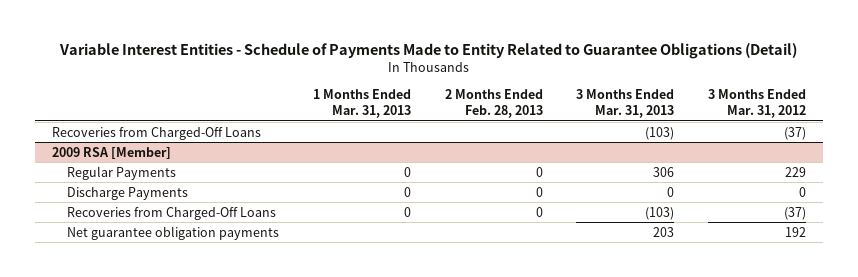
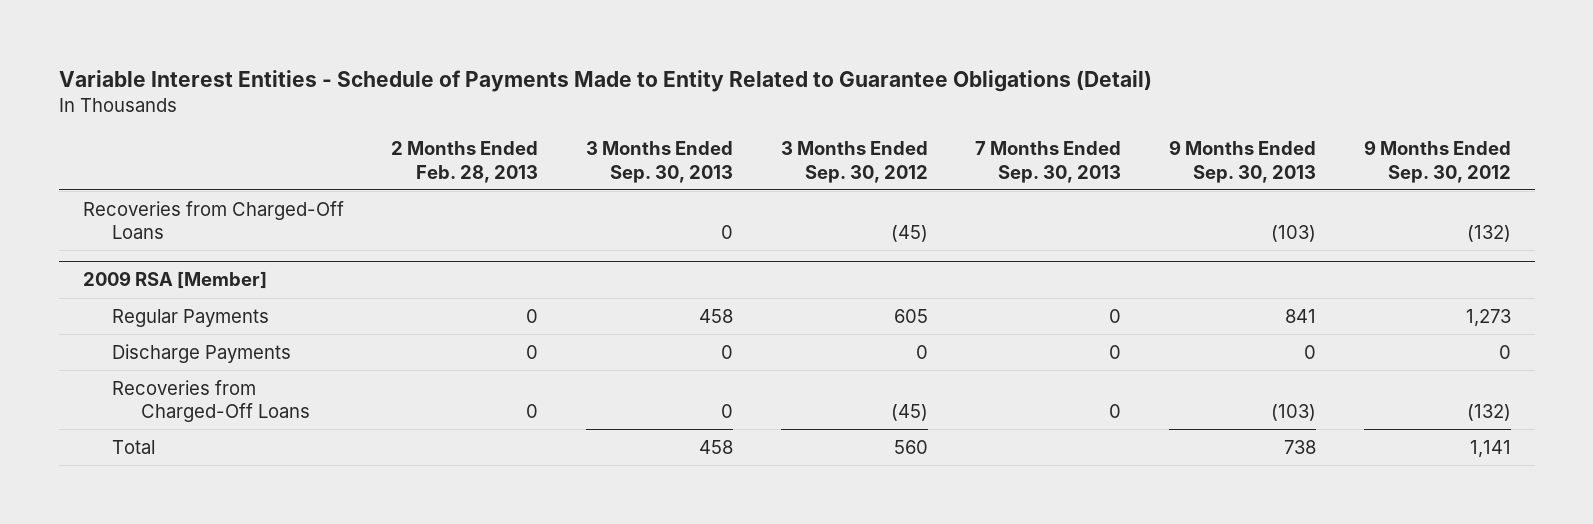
- | 1 Months Ended Mar. 31, 2013 | 2 Months Ended Feb. 28, 2013 | 3 Months Ended Mar. 31, 2013 | 3 Months Ended Mar. 31, 2012
+ | 2 Months Ended Feb. 28, 2013 | 3 Months Ended Sep. 30, 2013 | 3 Months Ended Sep. 30, 2012 | 7 Months Ended Sep. 30, 2013 | 9 Months Ended Sep. 30, 2013 | 9 Months Ended Sep. 30, 2012
@ 2009 RSA [Member]
- Net guarantee obligation payments | | | 203 | 192
+ Total | | 458 | 560 | | 738 | 1,141

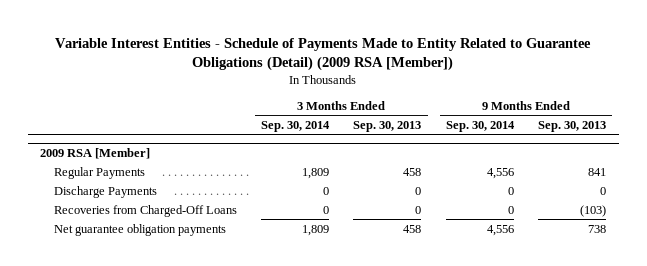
- Variable Interest Entities - Schedule of Payments Made to Entity Related to Guarantee Obligations (Detail)
+ Variable Interest Entities - Schedule of Payments Made to Entity Related to Guarantee Obligations (Detail) (2009 RSA [Member])
- | 2 Months Ended Feb. 28, 2013 | 3 Months Ended Sep. 30, 2013 | 3 Months Ended Sep. 30, 2012 | 7 Months Ended Sep. 30, 2013 | 9 Months Ended Sep. 30, 2013 | 9 Months Ended Sep. 30, 2012
+ | 3 Months Ended Sep. 30, 2014 | 3 Months Ended Sep. 30, 2013 | 9 Months Ended Sep. 30, 2014 | 9 Months Ended Sep. 30, 2013
- Recoveries from Charged-Off Loans | | 0 | (45) | | (103) | (132)
@ 2009 RSA [Member]
- Total | | 458 | 560 | | 738 | 1,141
+ Net guarantee obligation payments | 1,809 | 458 | 4,556 | 738

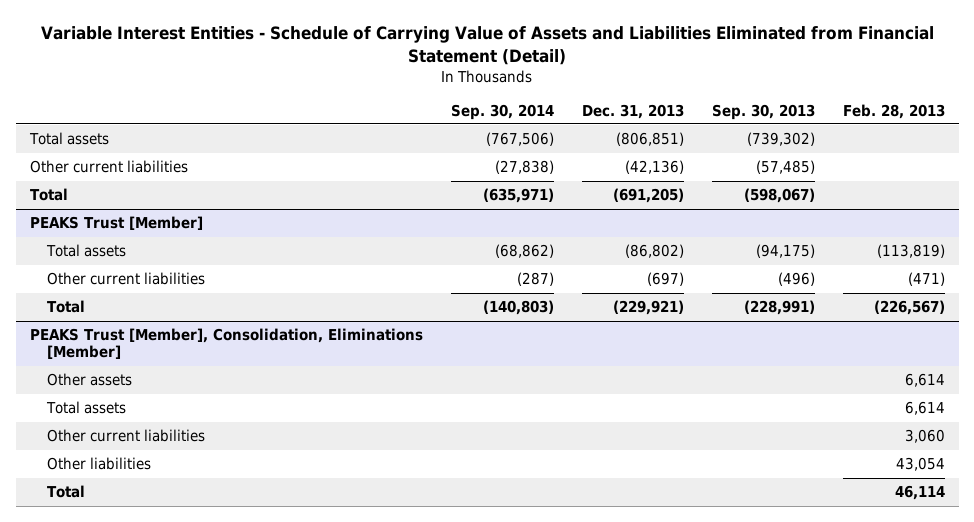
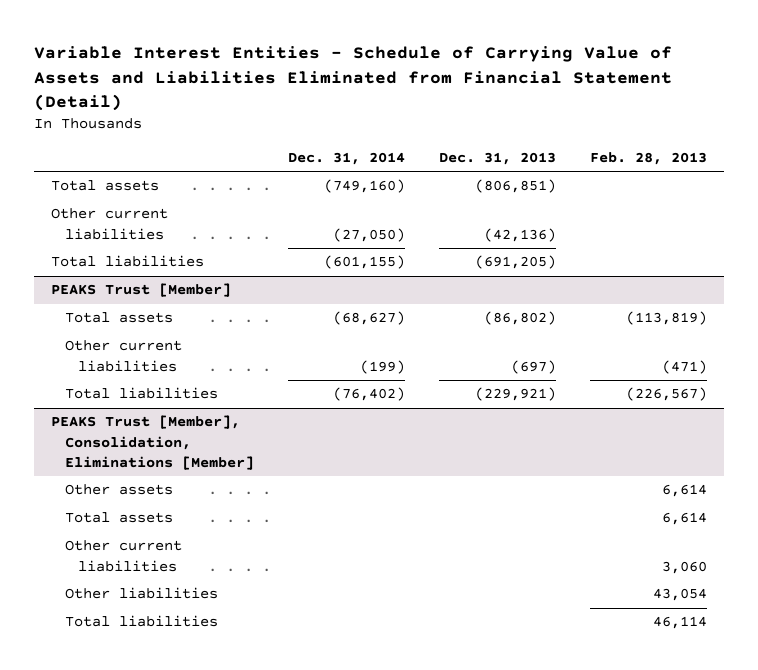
- | Sep. 30, 2014 | Dec. 31, 2013 | Sep. 30, 2013 | Feb. 28, 2013
+ | Dec. 31, 2014 | Dec. 31, 2013 | Feb. 28, 2013
- Total | (635,971) | (691,205) | (598,067) |
+ Total liabilities | (601,155) | (691,205) |
@ PEAKS Trust [Member]
- Total | (140,803) | (229,921) | (228,991) | (226,567)
+ Total liabilities | (76,402) | (229,921) | (226,567)
@ PEAKS Trust [Member], Consolidation, Eliminations [Member]
- Total | | | | 46,114
+ Total liabilities | | | 46,114

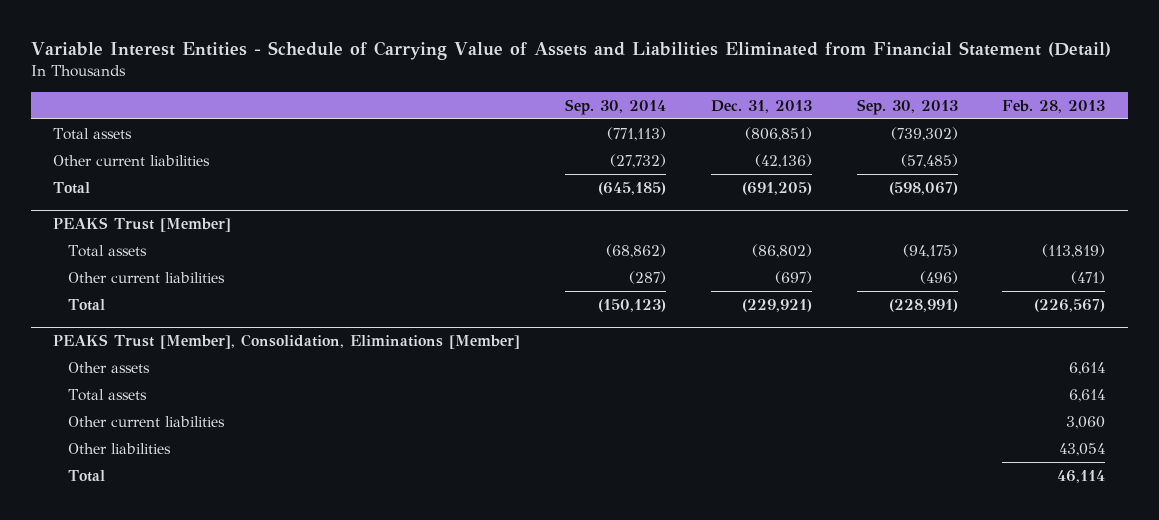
- | Dec. 31, 2014 | Dec. 31, 2013 | Feb. 28, 2013
+ | Sep. 30, 2014 | Dec. 31, 2013 | Sep. 30, 2013 | Feb. 28, 2013
- Total liabilities | (601,155) | (691,205) |
+ Total | (645,185) | (691,205) | (598,067) |
@ PEAKS Trust [Member]
- Total liabilities | (76,402) | (229,921) | (226,567)
+ Total | (150,123) | (229,921) | (228,991) | (226,567)
@ PEAKS Trust [Member], Consolidation, Eliminations [Member]
- Total liabilities | | | 46,114
+ Total | | | | 46,114

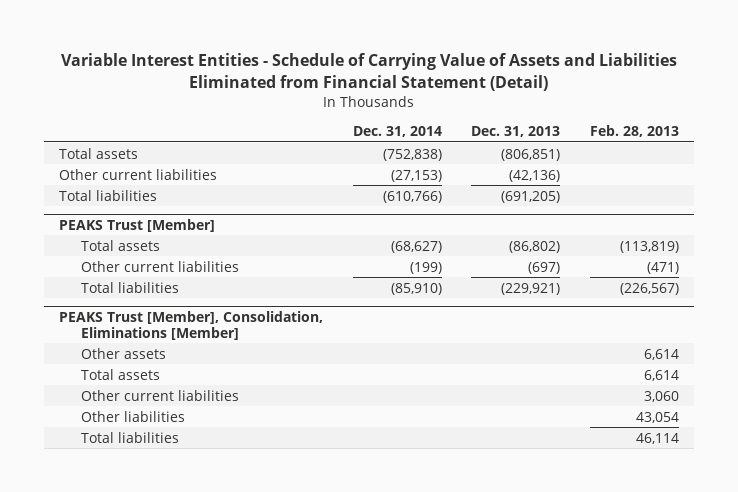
- | Sep. 30, 2014 | Dec. 31, 2013 | Sep. 30, 2013 | Feb. 28, 2013
+ | Dec. 31, 2014 | Dec. 31, 2013 | Feb. 28, 2013
- Total | (645,185) | (691,205) | (598,067) |
+ Total liabilities | (610,766) | (691,205) |
@ PEAKS Trust [Member]
- Total | (150,123) | (229,921) | (228,991) | (226,567)
+ Total liabilities | (85,910) | (229,921) | (226,567)
@ PEAKS Trust [Member], Consolidation, Eliminations [Member]
- Total | | | | 46,114
+ Total liabilities | | | 46,114

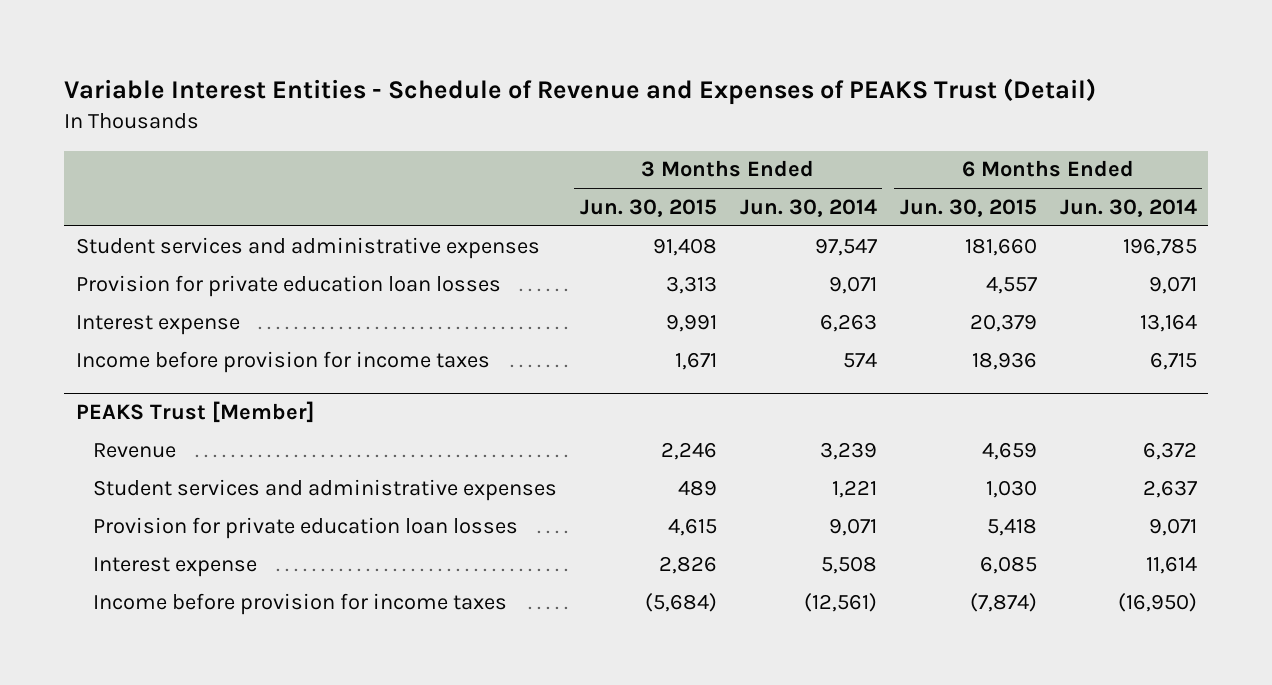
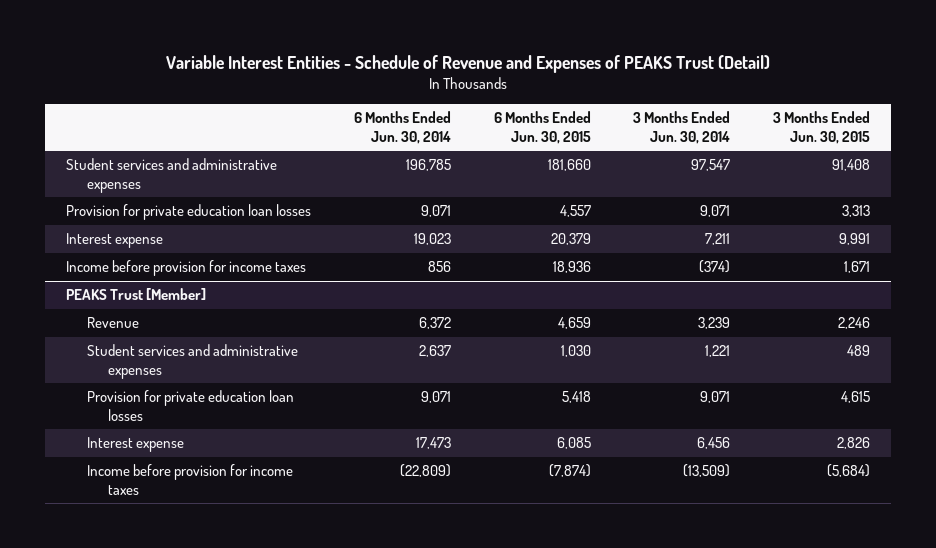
- | 3 Months Ended Jun. 30, 2015 | 3 Months Ended Jun. 30, 2014 | 6 Months Ended Jun. 30, 2015 | 6 Months Ended Jun. 30, 2014
+ | 6 Months Ended Jun. 30, 2014 | 6 Months Ended Jun. 30, 2015 | 3 Months Ended Jun. 30, 2014 | 3 Months Ended Jun. 30, 2015
- Interest expense | 9,991 | 6,263 | 20,379 | 13,164
- Income before provision for income taxes | 1,671 | 574 | 18,936 | 6,715
+ Interest expense | 19,023 | 20,379 | 7,211 | 9,991
+ Income before provision for income taxes | 856 | 18,936 | (374) | 1,671
@ PEAKS Trust [Member]
- Interest expense | 2,826 | 5,508 | 6,085 | 11,614
- Income before provision for income taxes | (5,684) | (12,561) | (7,874) | (16,950)
+ Interest expense | 17,473 | 6,085 | 6,456 | 2,826
+ Income before provision for income taxes | (22,809) | (7,874) | (13,509) | (5,684)

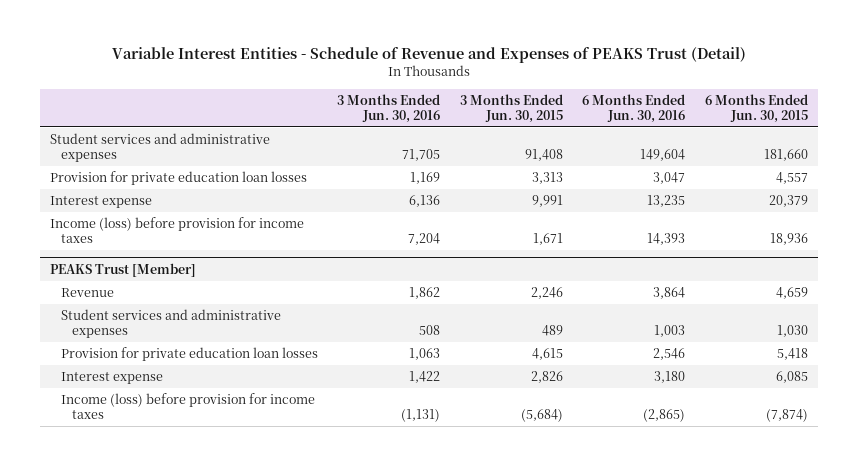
- | 6 Months Ended Jun. 30, 2014 | 6 Months Ended Jun. 30, 2015 | 3 Months Ended Jun. 30, 2014 | 3 Months Ended Jun. 30, 2015
+ | 3 Months Ended Jun. 30, 2016 | 3 Months Ended Jun. 30, 2015 | 6 Months Ended Jun. 30, 2016 | 6 Months Ended Jun. 30, 2015
- Income before provision for income taxes | 856 | 18,936 | (374) | 1,671
+ Income (loss) before provision for income taxes | 7,204 | 1,671 | 14,393 | 18,936
@ PEAKS Trust [Member]
- Income before provision for income taxes | (22,809) | (7,874) | (13,509) | (5,684)
+ Income (loss) before provision for income taxes | (1,131) | (5,684) | (2,865) | (7,874)

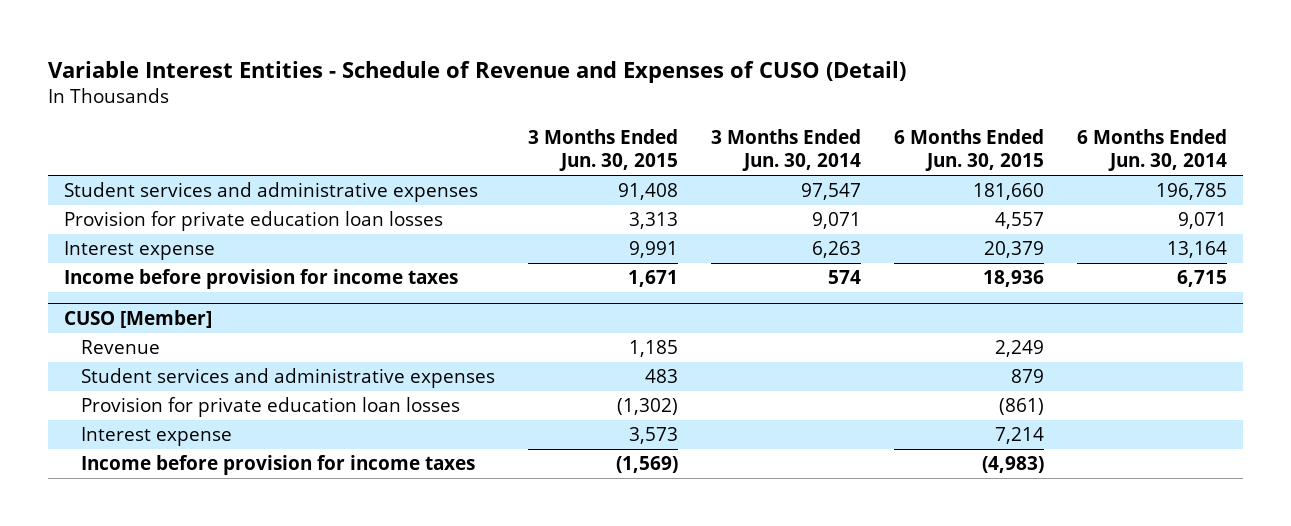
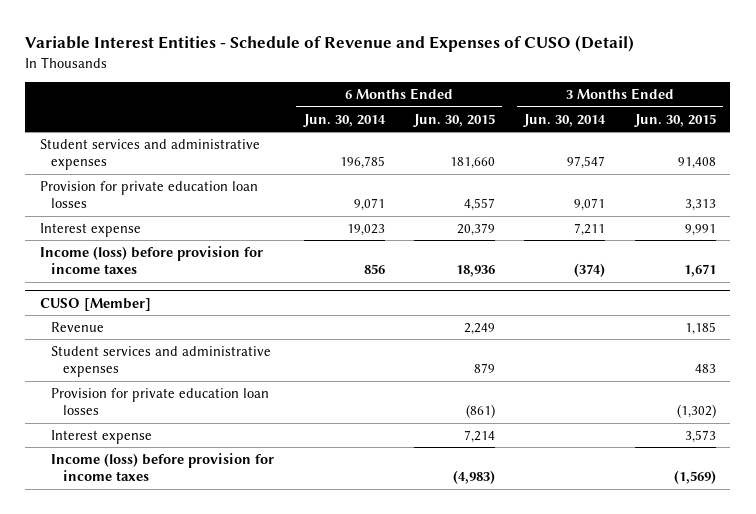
- | 3 Months Ended Jun. 30, 2015 | 3 Months Ended Jun. 30, 2014 | 6 Months Ended Jun. 30, 2015 | 6 Months Ended Jun. 30, 2014
+ | 6 Months Ended Jun. 30, 2014 | 6 Months Ended Jun. 30, 2015 | 3 Months Ended Jun. 30, 2014 | 3 Months Ended Jun. 30, 2015
- Interest expense | 9,991 | 6,263 | 20,379 | 13,164
- Income before provision for income taxes | 1,671 | 574 | 18,936 | 6,715
+ Interest expense | 19,023 | 20,379 | 7,211 | 9,991
+ Income (loss) before provision for income taxes | 856 | 18,936 | (374) | 1,671
@ CUSO [Member]
- Income before provision for income taxes | (1,569) | | (4,983) |
+ Income (loss) before provision for income taxes | | (4,983) | | (1,569)

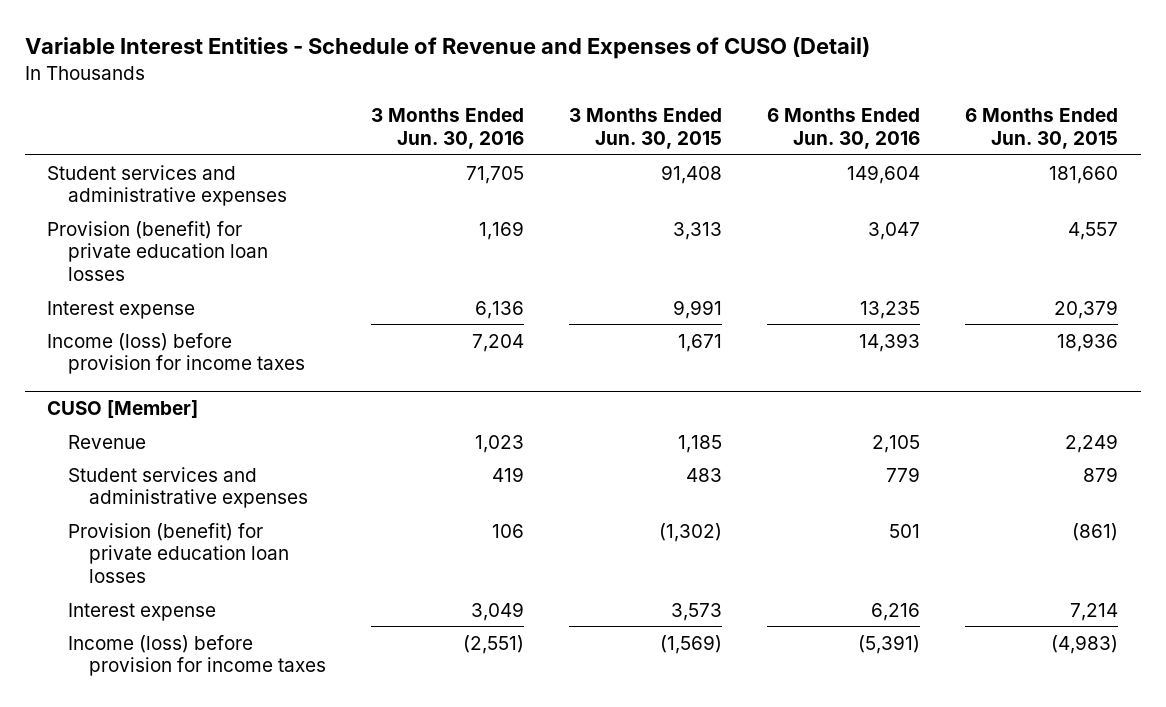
- | 6 Months Ended Jun. 30, 2014 | 6 Months Ended Jun. 30, 2015 | 3 Months Ended Jun. 30, 2014 | 3 Months Ended Jun. 30, 2015
+ | 3 Months Ended Jun. 30, 2016 | 3 Months Ended Jun. 30, 2015 | 6 Months Ended Jun. 30, 2016 | 6 Months Ended Jun. 30, 2015
- Provision for private education loan losses | 9,071 | 4,557 | 9,071 | 3,313
+ Provision (benefit) for private education loan losses | 1,169 | 3,313 | 3,047 | 4,557
@ CUSO [Member]
- Provision for private education loan losses | | (861) | | (1,302)
+ Provision (benefit) for private education loan losses | 106 | (1,302) | 501 | (861)

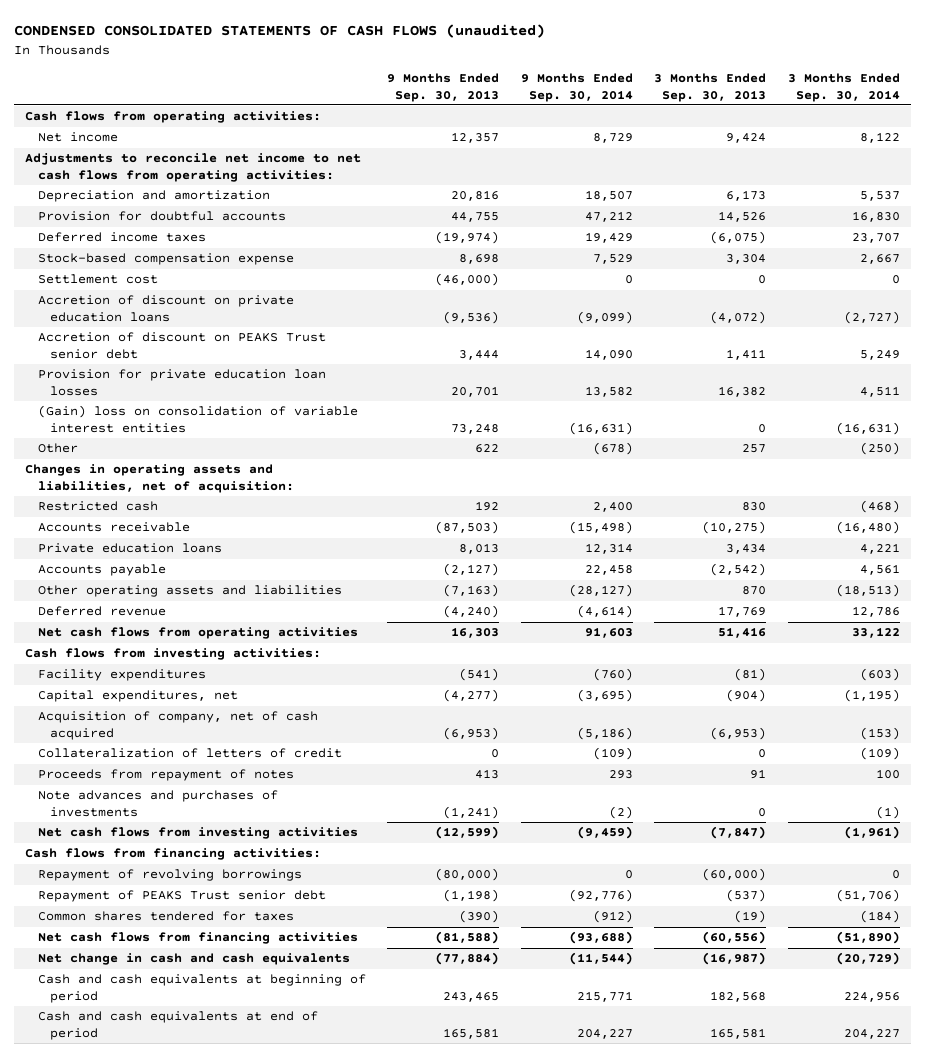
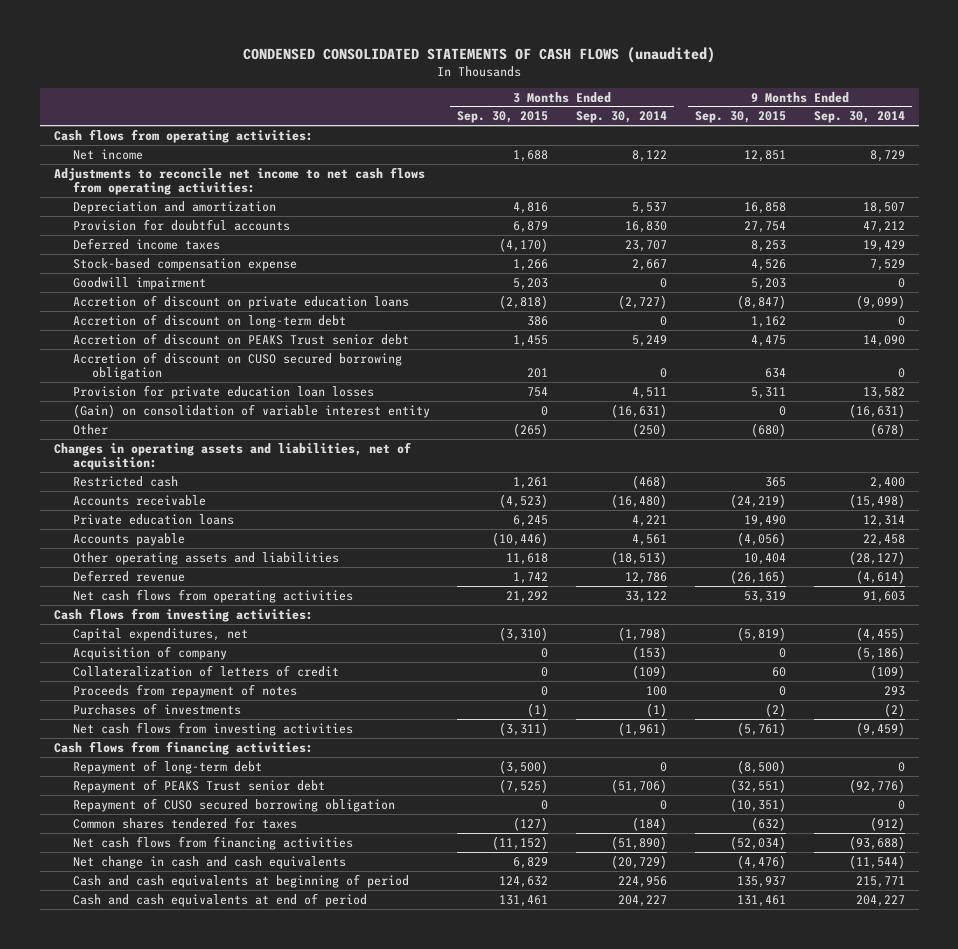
- | 9 Months Ended Sep. 30, 2013 | 9 Months Ended Sep. 30, 2014 | 3 Months Ended Sep. 30, 2013 | 3 Months Ended Sep. 30, 2014
+ | 3 Months Ended Sep. 30, 2015 | 3 Months Ended Sep. 30, 2014 | 9 Months Ended Sep. 30, 2015 | 9 Months Ended Sep. 30, 2014
- Settlement cost | (46,000) | 0 | 0 | 0
+ Goodwill impairment | 5,203 | 0 | 5,203 | 0
+ Accretion of discount on long-term debt | 386 | 0 | 1,162 | 0
+ Accretion of discount on CUSO secured borrowing obligation | 201 | 0 | 634 | 0
- (Gain) loss on consolidation of variable interest entities | 73,248 | (16,631) | 0 | (16,631)
+ (Gain) on consolidation of variable interest entity | 0 | (16,631) | 0 | (16,631)
- Facility expenditures | (541) | (760) | (81) | (603)
- Capital expenditures, net | (4,277) | (3,695) | (904) | (1,195)
- Acquisition of company, net of cash acquired | (6,953) | (5,186) | (6,953) | (153)
+ Capital expenditures, net | (3,310) | (1,798) | (5,819) | (4,455)
+ Acquisition of company | 0 | (153) | 0 | (5,186)
- Note advances and purchases of investments | (1,241) | (2) | 0 | (1)
+ Purchases of investments | (1) | (1) | (2) | (2)
- Repayment of revolving borrowings | (80,000) | 0 | (60,000) | 0
+ Repayment of long-term debt | (3,500) | 0 | (8,500) | 0
+ Repayment of CUSO secured borrowing obligation | 0 | 0 | (10,351) | 0

